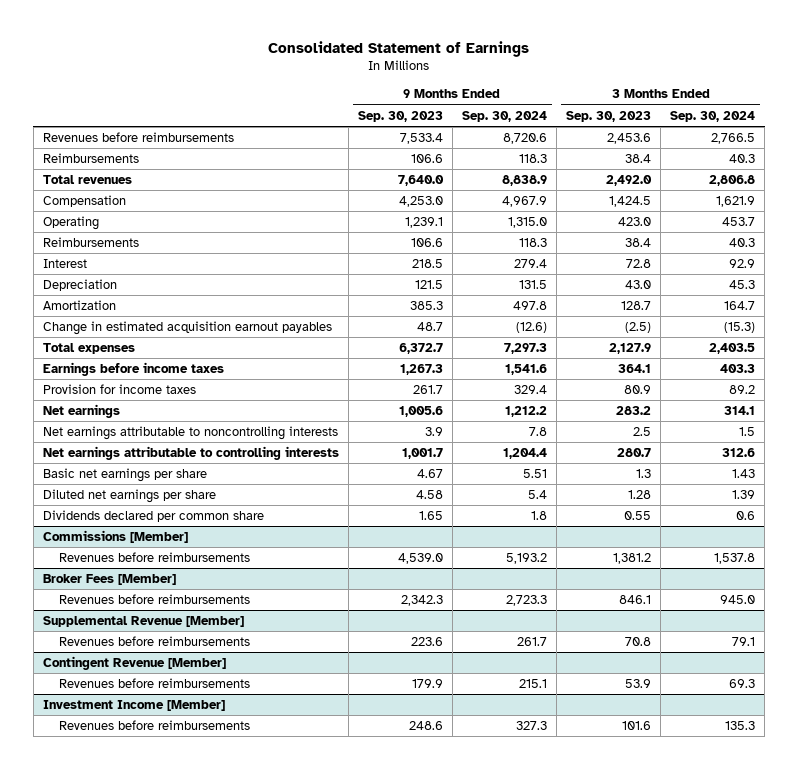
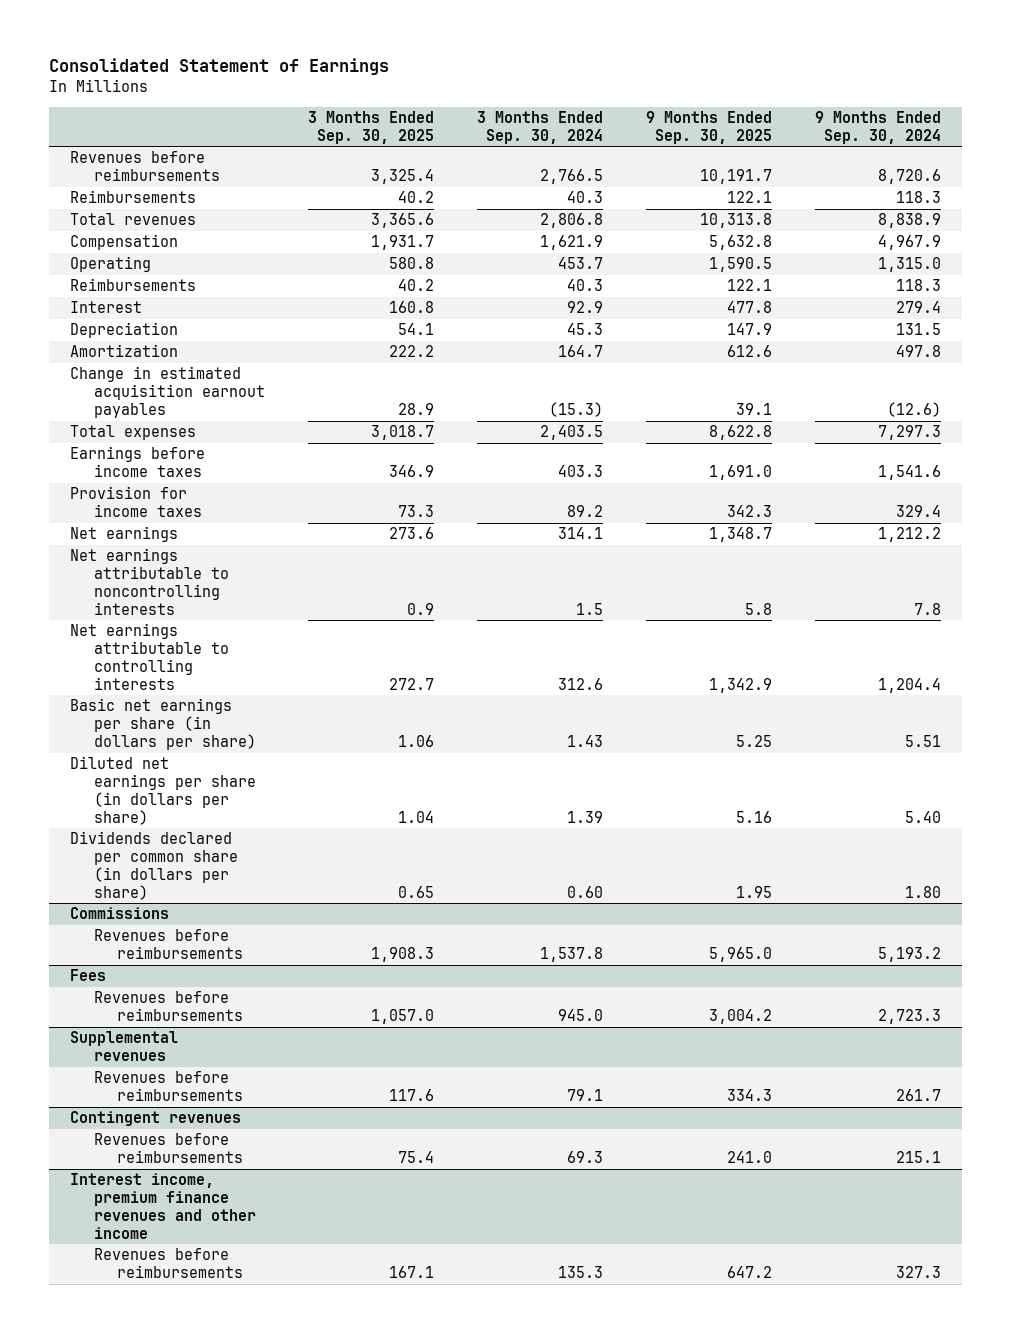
- | 9 Months Ended Sep. 30, 2023 | 9 Months Ended Sep. 30, 2024 | 3 Months Ended Sep. 30, 2023 | 3 Months Ended Sep. 30, 2024
+ | 3 Months Ended Sep. 30, 2025 | 3 Months Ended Sep. 30, 2024 | 9 Months Ended Sep. 30, 2025 | 9 Months Ended Sep. 30, 2024
- Basic net earnings per share | 4.67 | 5.51 | 1.3 | 1.43
- Diluted net earnings per share | 4.58 | 5.4 | 1.28 | 1.39
- Dividends declared per common share | 1.65 | 1.8 | 0.55 | 0.6
- Commissions [Member]
+ Basic net earnings per share (in dollars per share) | 1.06 | 1.43 | 5.25 | 5.51
+ Diluted net earnings per share (in dollars per share) | 1.04 | 1.39 | 5.16 | 5.40
+ Dividends declared per common share (in dollars per share) | 0.65 | 0.60 | 1.95 | 1.80
+ Commissions
- Broker Fees [Member]
+ Fees
- Supplemental Revenue [Member]
+ Supplemental revenues
- Contingent Revenue [Member]
+ Contingent revenues
- Investment Income [Member]
+ Interest income, premium finance revenues and other income

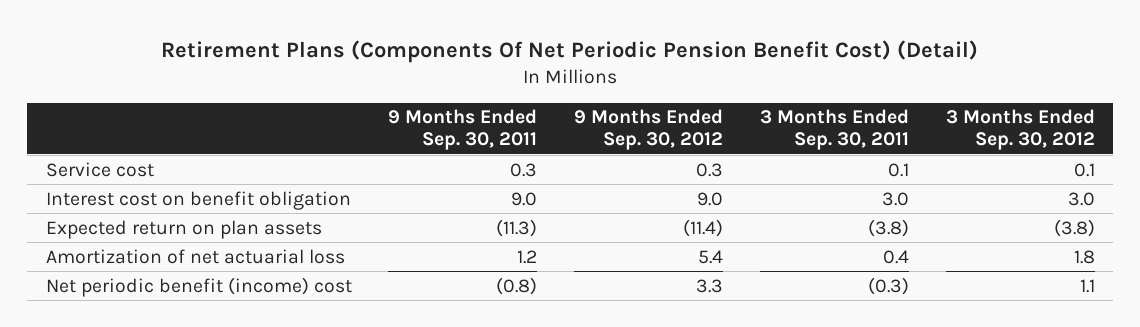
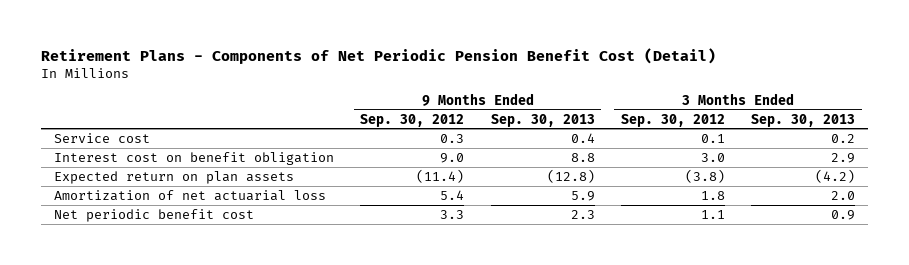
- Retirement Plans (Components Of Net Periodic Pension Benefit Cost) (Detail)
+ Retirement Plans - Components of Net Periodic Pension Benefit Cost (Detail)
- | 9 Months Ended Sep. 30, 2011 | 9 Months Ended Sep. 30, 2012 | 3 Months Ended Sep. 30, 2011 | 3 Months Ended Sep. 30, 2012
+ | 9 Months Ended Sep. 30, 2012 | 9 Months Ended Sep. 30, 2013 | 3 Months Ended Sep. 30, 2012 | 3 Months Ended Sep. 30, 2013
- Net periodic benefit (income) cost | (0.8) | 3.3 | (0.3) | 1.1
+ Net periodic benefit cost | 3.3 | 2.3 | 1.1 | 0.9

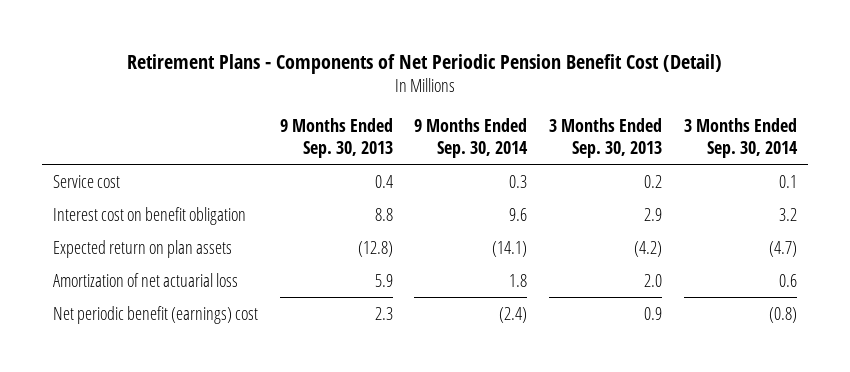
- | 9 Months Ended Sep. 30, 2012 | 9 Months Ended Sep. 30, 2013 | 3 Months Ended Sep. 30, 2012 | 3 Months Ended Sep. 30, 2013
+ | 9 Months Ended Sep. 30, 2013 | 9 Months Ended Sep. 30, 2014 | 3 Months Ended Sep. 30, 2013 | 3 Months Ended Sep. 30, 2014
- Net periodic benefit cost | 3.3 | 2.3 | 1.1 | 0.9
+ Net periodic benefit (earnings) cost | 2.3 | (2.4) | 0.9 | (0.8)

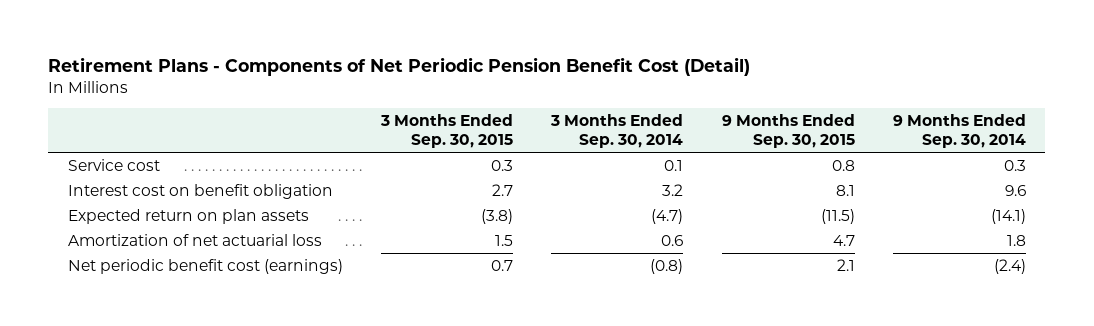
- | 9 Months Ended Sep. 30, 2013 | 9 Months Ended Sep. 30, 2014 | 3 Months Ended Sep. 30, 2013 | 3 Months Ended Sep. 30, 2014
+ | 3 Months Ended Sep. 30, 2015 | 3 Months Ended Sep. 30, 2014 | 9 Months Ended Sep. 30, 2015 | 9 Months Ended Sep. 30, 2014
- Net periodic benefit (earnings) cost | 2.3 | (2.4) | 0.9 | (0.8)
+ Net periodic benefit cost (earnings) | 0.7 | (0.8) | 2.1 | (2.4)

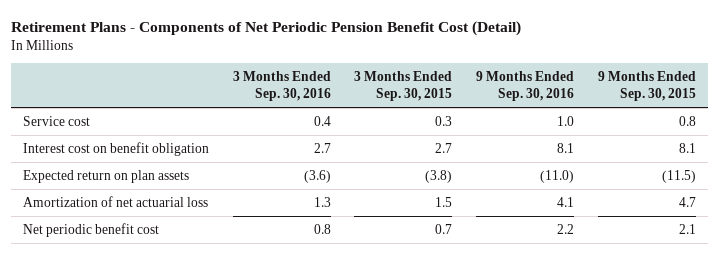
- | 3 Months Ended Sep. 30, 2015 | 3 Months Ended Sep. 30, 2014 | 9 Months Ended Sep. 30, 2015 | 9 Months Ended Sep. 30, 2014
+ | 3 Months Ended Sep. 30, 2016 | 3 Months Ended Sep. 30, 2015 | 9 Months Ended Sep. 30, 2016 | 9 Months Ended Sep. 30, 2015
- Net periodic benefit cost (earnings) | 0.7 | (0.8) | 2.1 | (2.4)
+ Net periodic benefit cost | 0.8 | 0.7 | 2.2 | 2.1

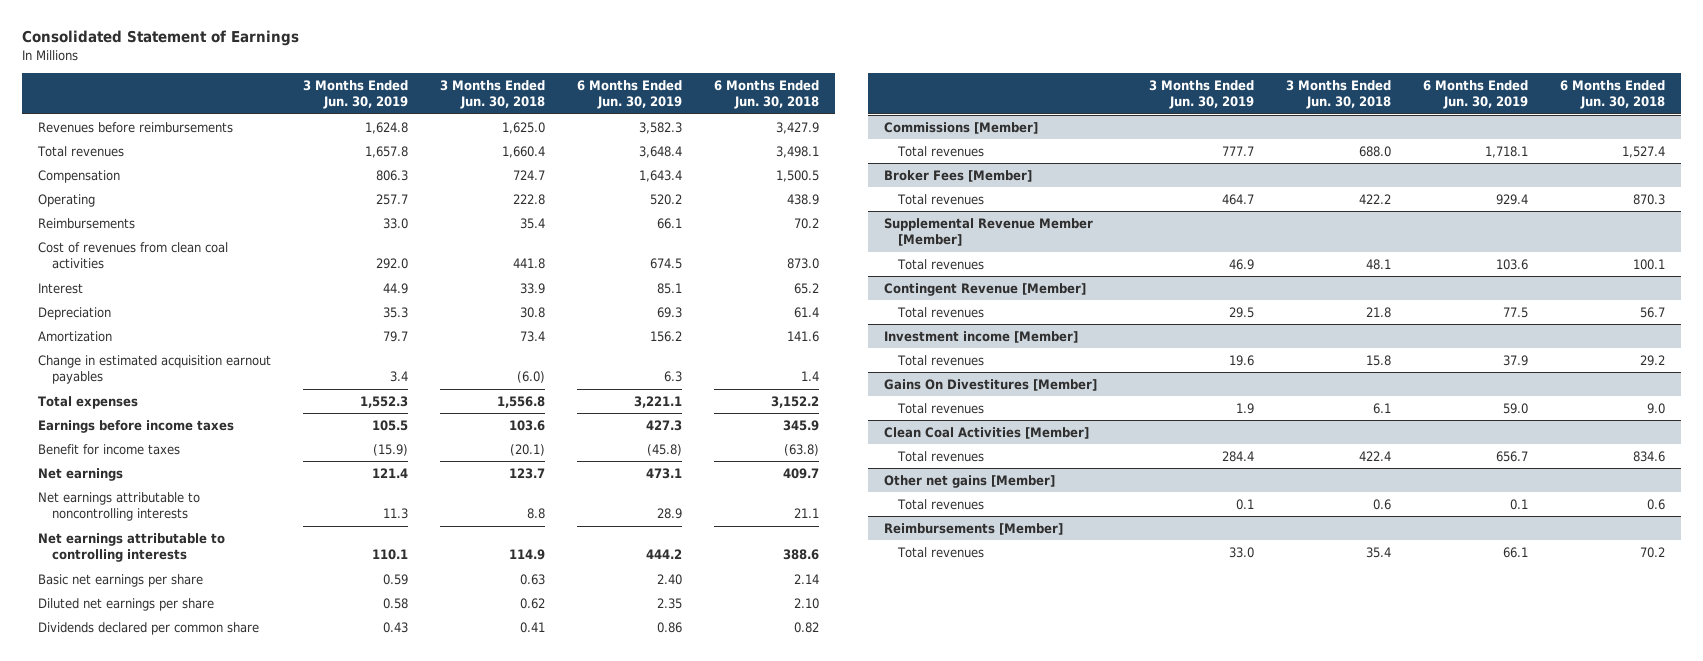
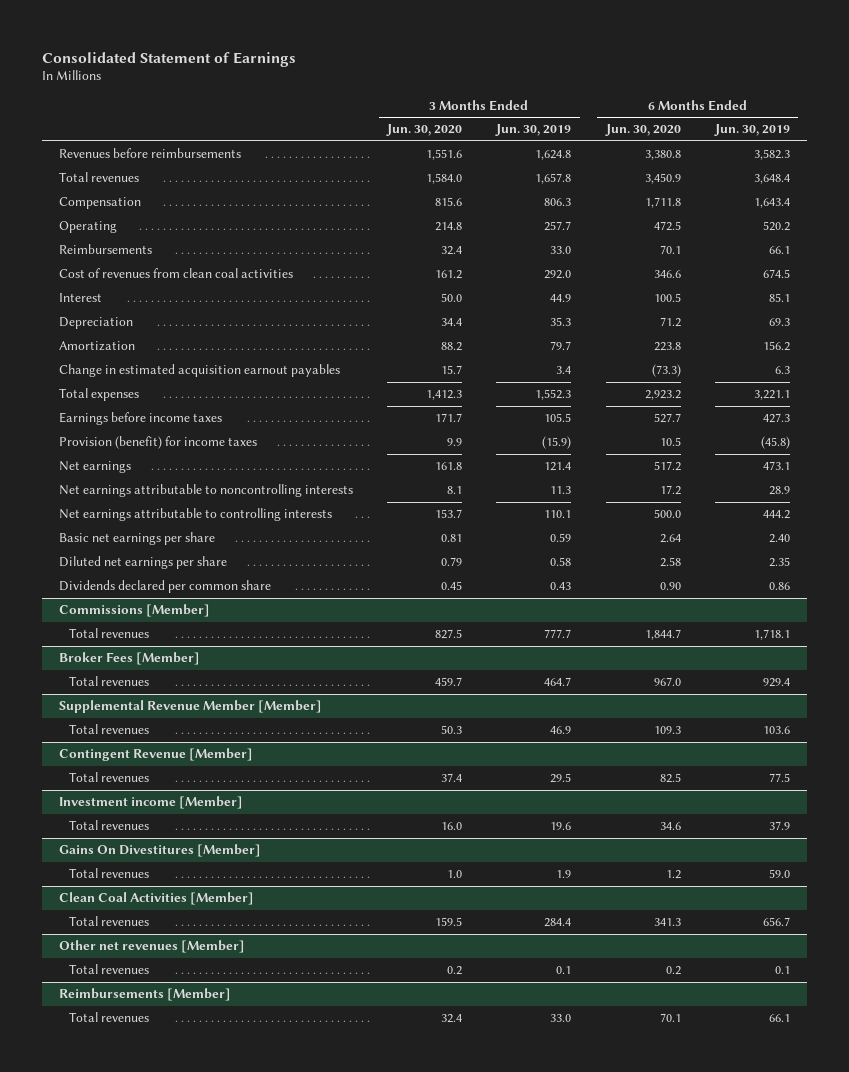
- | 3 Months Ended Jun. 30, 2019 | 3 Months Ended Jun. 30, 2018 | 6 Months Ended Jun. 30, 2019 | 6 Months Ended Jun. 30, 2018
+ | 3 Months Ended Jun. 30, 2020 | 3 Months Ended Jun. 30, 2019 | 6 Months Ended Jun. 30, 2020 | 6 Months Ended Jun. 30, 2019
- Benefit for income taxes | (15.9) | (20.1) | (45.8) | (63.8)
+ Provision (benefit) for income taxes | 9.9 | (15.9) | 10.5 | (45.8)
- Other net gains [Member]
+ Other net revenues [Member]

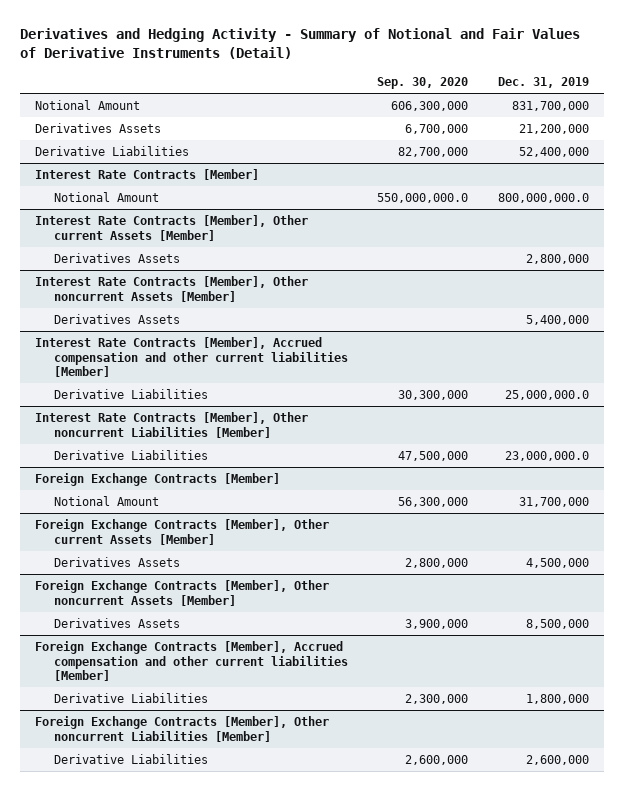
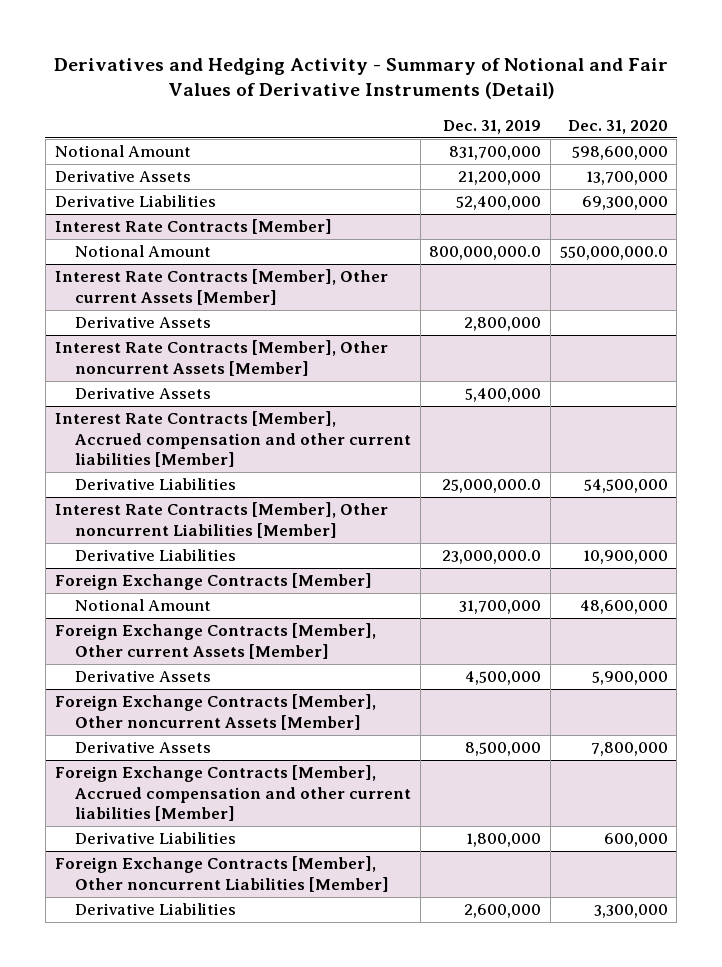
- | Sep. 30, 2020 | Dec. 31, 2019
+ | Dec. 31, 2019 | Dec. 31, 2020
- Derivatives Assets | 6,700,000 | 21,200,000
+ Derivative Assets | 21,200,000 | 13,700,000
@ Interest Rate Contracts [Member], Other current Assets [Member]
- Derivatives Assets | | 2,800,000
+ Derivative Assets | 2,800,000 |
@ Interest Rate Contracts [Member], Other noncurrent Assets [Member]
- Derivatives Assets | | 5,400,000
+ Derivative Assets | 5,400,000 |
@ Foreign Exchange Contracts [Member], Other current Assets [Member]
- Derivatives Assets | 2,800,000 | 4,500,000
+ Derivative Assets | 4,500,000 | 5,900,000
@ Foreign Exchange Contracts [Member], Other noncurrent Assets [Member]
- Derivatives Assets | 3,900,000 | 8,500,000
+ Derivative Assets | 8,500,000 | 7,800,000

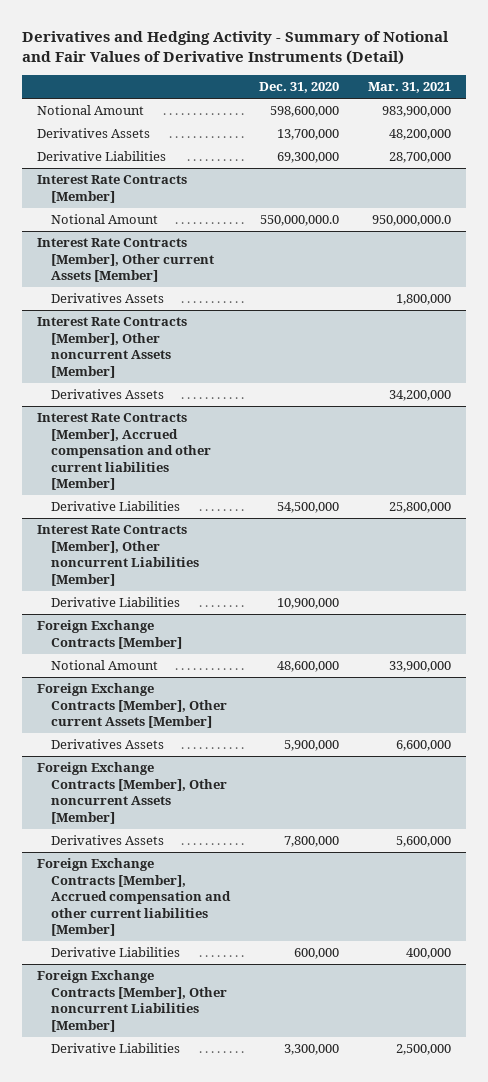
- | Dec. 31, 2019 | Dec. 31, 2020
+ | Dec. 31, 2020 | Mar. 31, 2021
- Derivative Assets | 21,200,000 | 13,700,000
+ Derivatives Assets | 13,700,000 | 48,200,000
@ Interest Rate Contracts [Member], Other current Assets [Member]
- Derivative Assets | 2,800,000 |
+ Derivatives Assets | | 1,800,000
@ Interest Rate Contracts [Member], Other noncurrent Assets [Member]
- Derivative Assets | 5,400,000 |
+ Derivatives Assets | | 34,200,000
@ Foreign Exchange Contracts [Member], Other current Assets [Member]
- Derivative Assets | 4,500,000 | 5,900,000
+ Derivatives Assets | 5,900,000 | 6,600,000
@ Foreign Exchange Contracts [Member], Other noncurrent Assets [Member]
- Derivative Assets | 8,500,000 | 7,800,000
+ Derivatives Assets | 7,800,000 | 5,600,000

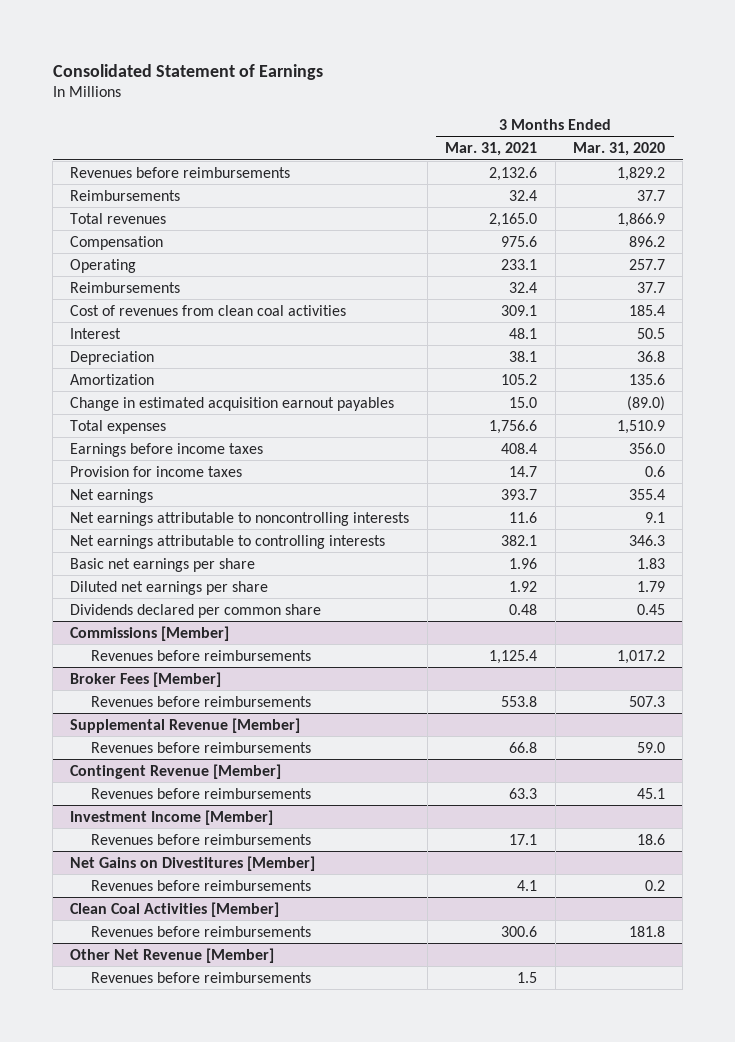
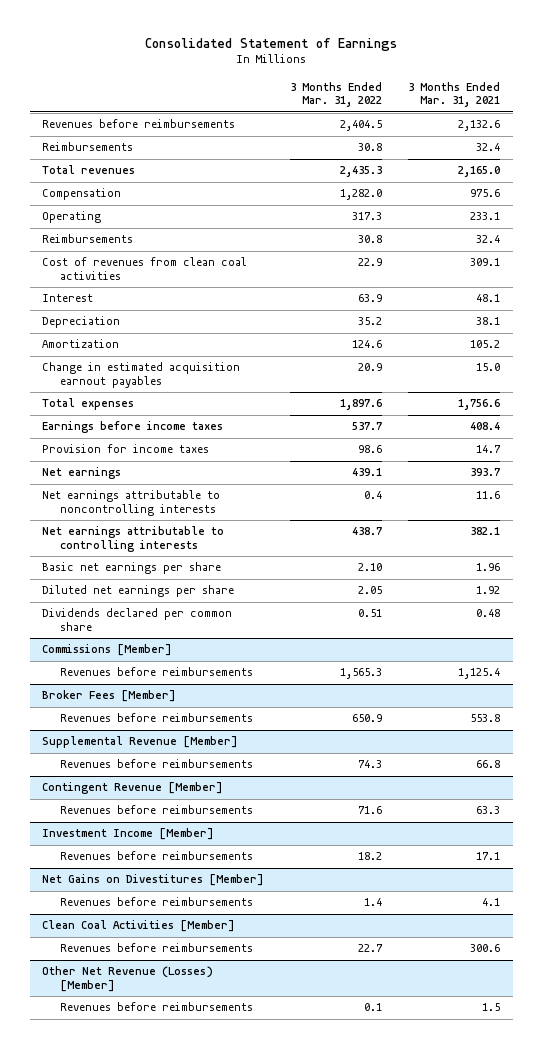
- | 3 Months Ended Mar. 31, 2021 | 3 Months Ended Mar. 31, 2020
+ | 3 Months Ended Mar. 31, 2022 | 3 Months Ended Mar. 31, 2021
- Other Net Revenue [Member]
+ Other Net Revenue (Losses) [Member]

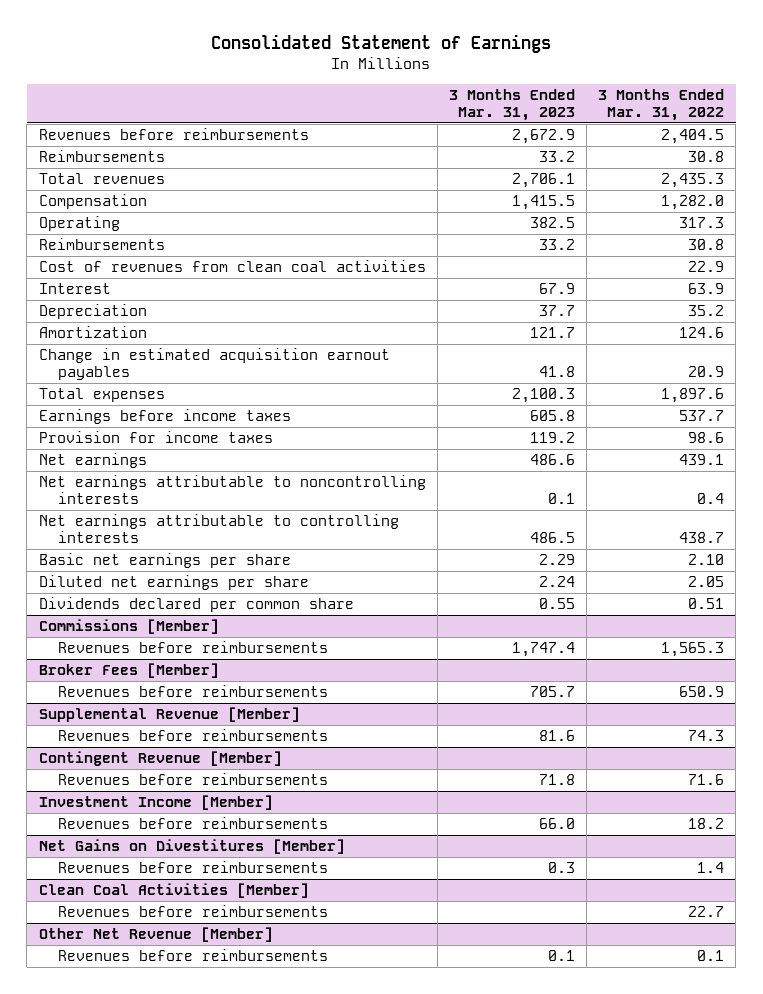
- | 3 Months Ended Mar. 31, 2022 | 3 Months Ended Mar. 31, 2021
+ | 3 Months Ended Mar. 31, 2023 | 3 Months Ended Mar. 31, 2022
- Other Net Revenue (Losses) [Member]
+ Other Net Revenue [Member]

